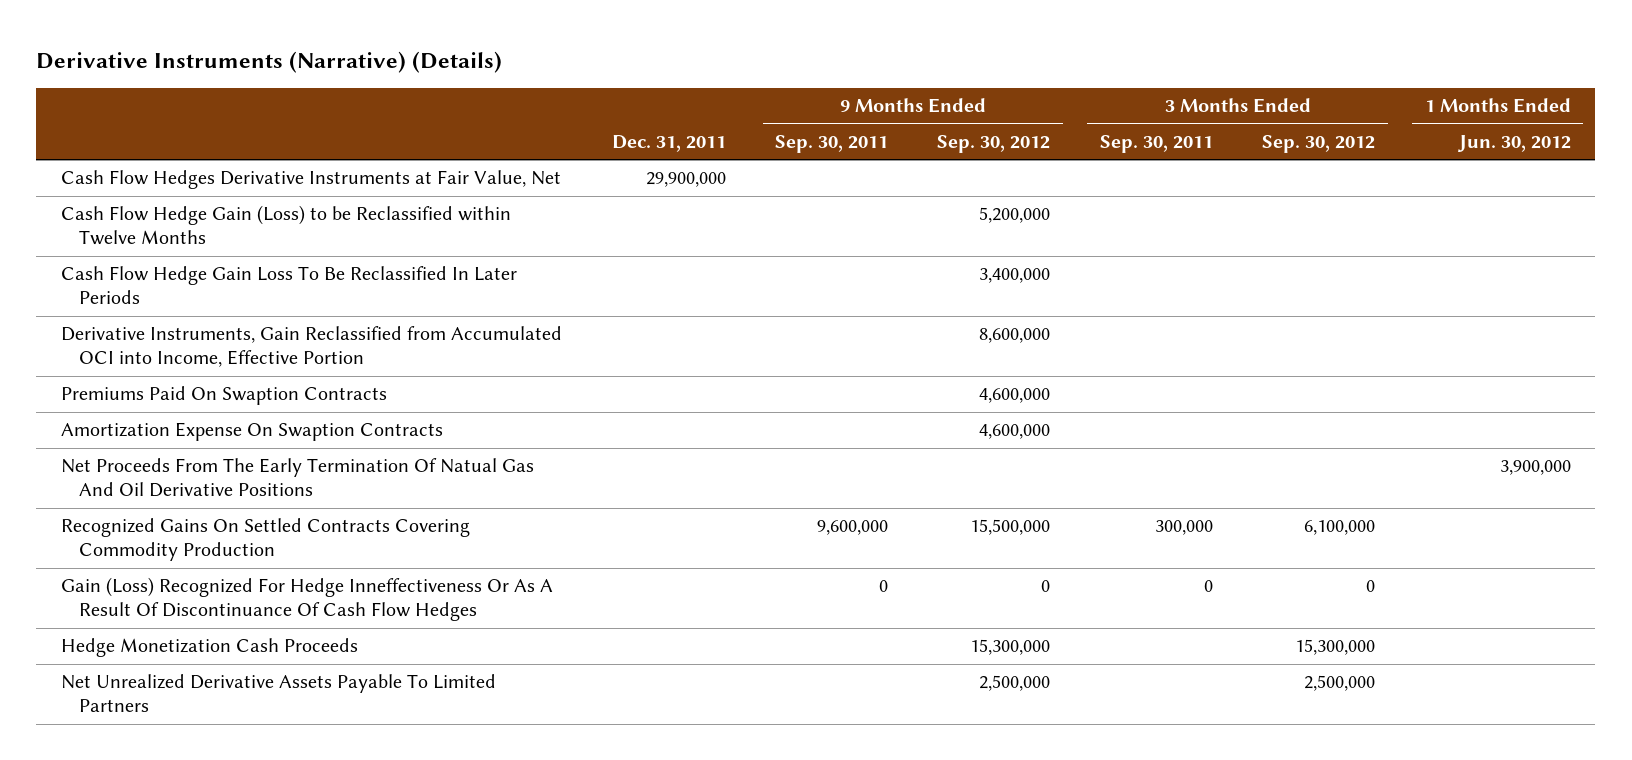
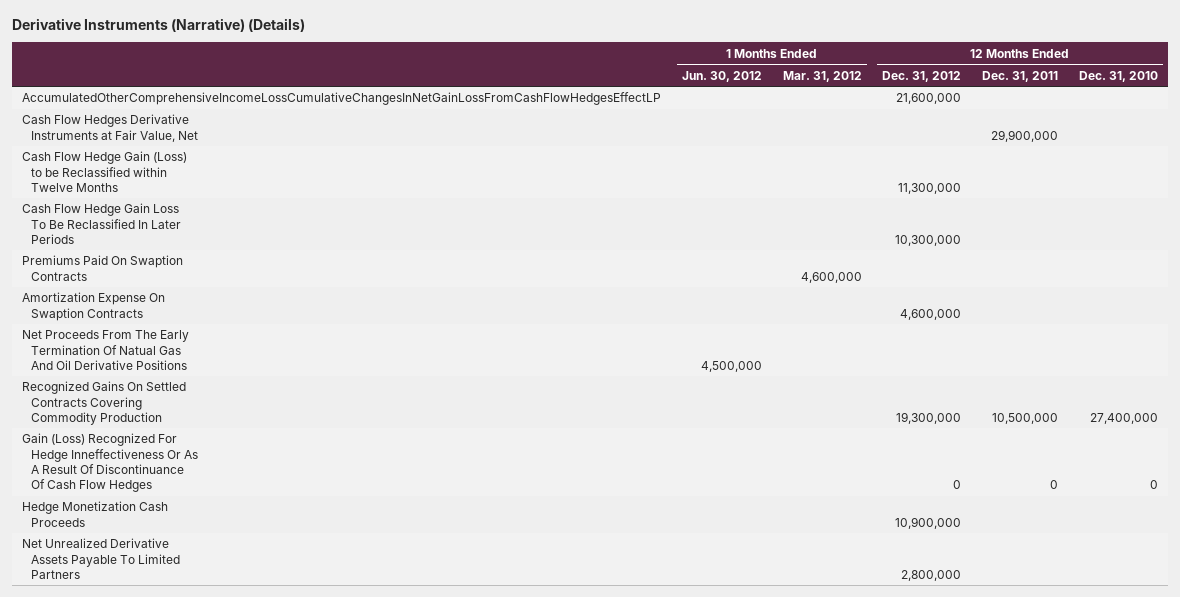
- | Dec. 31, 2011 | 9 Months Ended Sep. 30, 2011 | 9 Months Ended Sep. 30, 2012 | 3 Months Ended Sep. 30, 2011 | 3 Months Ended Sep. 30, 2012 | 1 Months Ended Jun. 30, 2012
+ | 1 Months Ended Jun. 30, 2012 | 1 Months Ended Mar. 31, 2012 | 12 Months Ended Dec. 31, 2012 | 12 Months Ended Dec. 31, 2011 | 12 Months Ended Dec. 31, 2010
+ AccumulatedOtherComprehensiveIncomeLossCumulativeChangesInNetGainLossFromCashFlowHedgesEffectLP | | | 21,600,000 | |
- Derivative Instruments, Gain Reclassified from Accumulated OCI into Income, Effective Portion | | | 8,600,000 | | |
- Net Proceeds From The Early Termination Of Natual Gas And Oil Derivative Positions | | | | | | 3,900,000
+ Net Proceeds From The Early Termination Of Natual Gas And Oil Derivative Positions | 4,500,000 | | | |

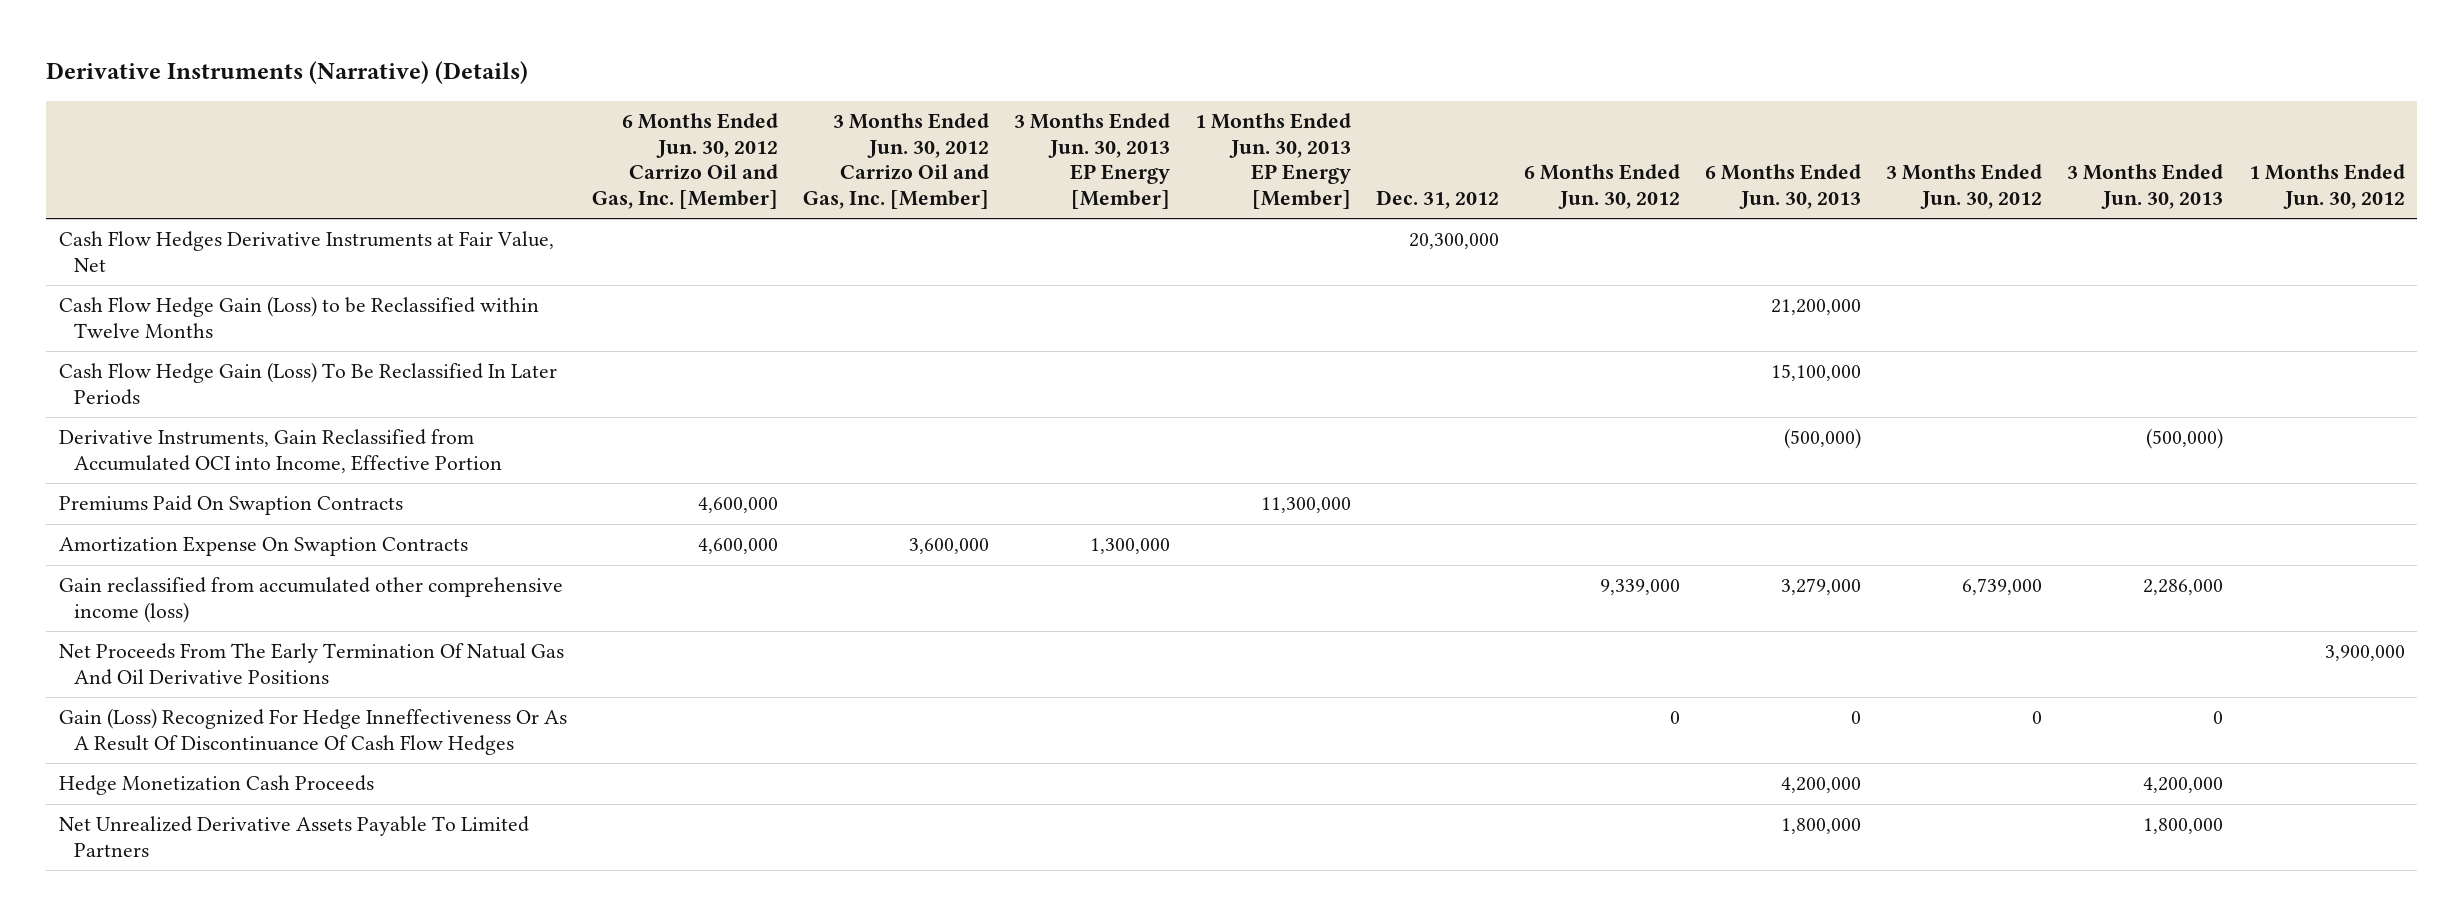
- | 1 Months Ended Jun. 30, 2012 | 1 Months Ended Mar. 31, 2012 | 12 Months Ended Dec. 31, 2012 | 12 Months Ended Dec. 31, 2011 | 12 Months Ended Dec. 31, 2010
+ | 6 Months Ended Jun. 30, 2012 Carrizo Oil and Gas, Inc. [Member] | 3 Months Ended Jun. 30, 2012 Carrizo Oil and Gas, Inc. [Member] | 3 Months Ended Jun. 30, 2013 EP Energy [Member] | 1 Months Ended Jun. 30, 2013 EP Energy [Member] | Dec. 31, 2012 | 6 Months Ended Jun. 30, 2012 | 6 Months Ended Jun. 30, 2013 | 3 Months Ended Jun. 30, 2012 | 3 Months Ended Jun. 30, 2013 | 1 Months Ended Jun. 30, 2012
- AccumulatedOtherComprehensiveIncomeLossCumulativeChangesInNetGainLossFromCashFlowHedgesEffectLP | | | 21,600,000 | |
- Cash Flow Hedge Gain Loss To Be Reclassified In Later Periods | | | 10,300,000 | |
+ Cash Flow Hedge Gain (Loss) To Be Reclassified In Later Periods | | | | | | | 15,100,000 | | |
+ Derivative Instruments, Gain Reclassified from Accumulated OCI into Income, Effective Portion | | | | | | | (500,000) | | (500,000) |
- Net Proceeds From The Early Termination Of Natual Gas And Oil Derivative Positions | 4,500,000 | | | |
- Recognized Gains On Settled Contracts Covering Commodity Production | | | 19,300,000 | 10,500,000 | 27,400,000
+ Gain reclassified from accumulated other comprehensive income (loss) | | | | | | 9,339,000 | 3,279,000 | 6,739,000 | 2,286,000 |
+ Net Proceeds From The Early Termination Of Natual Gas And Oil Derivative Positions | | | | | | | | | | 3,900,000

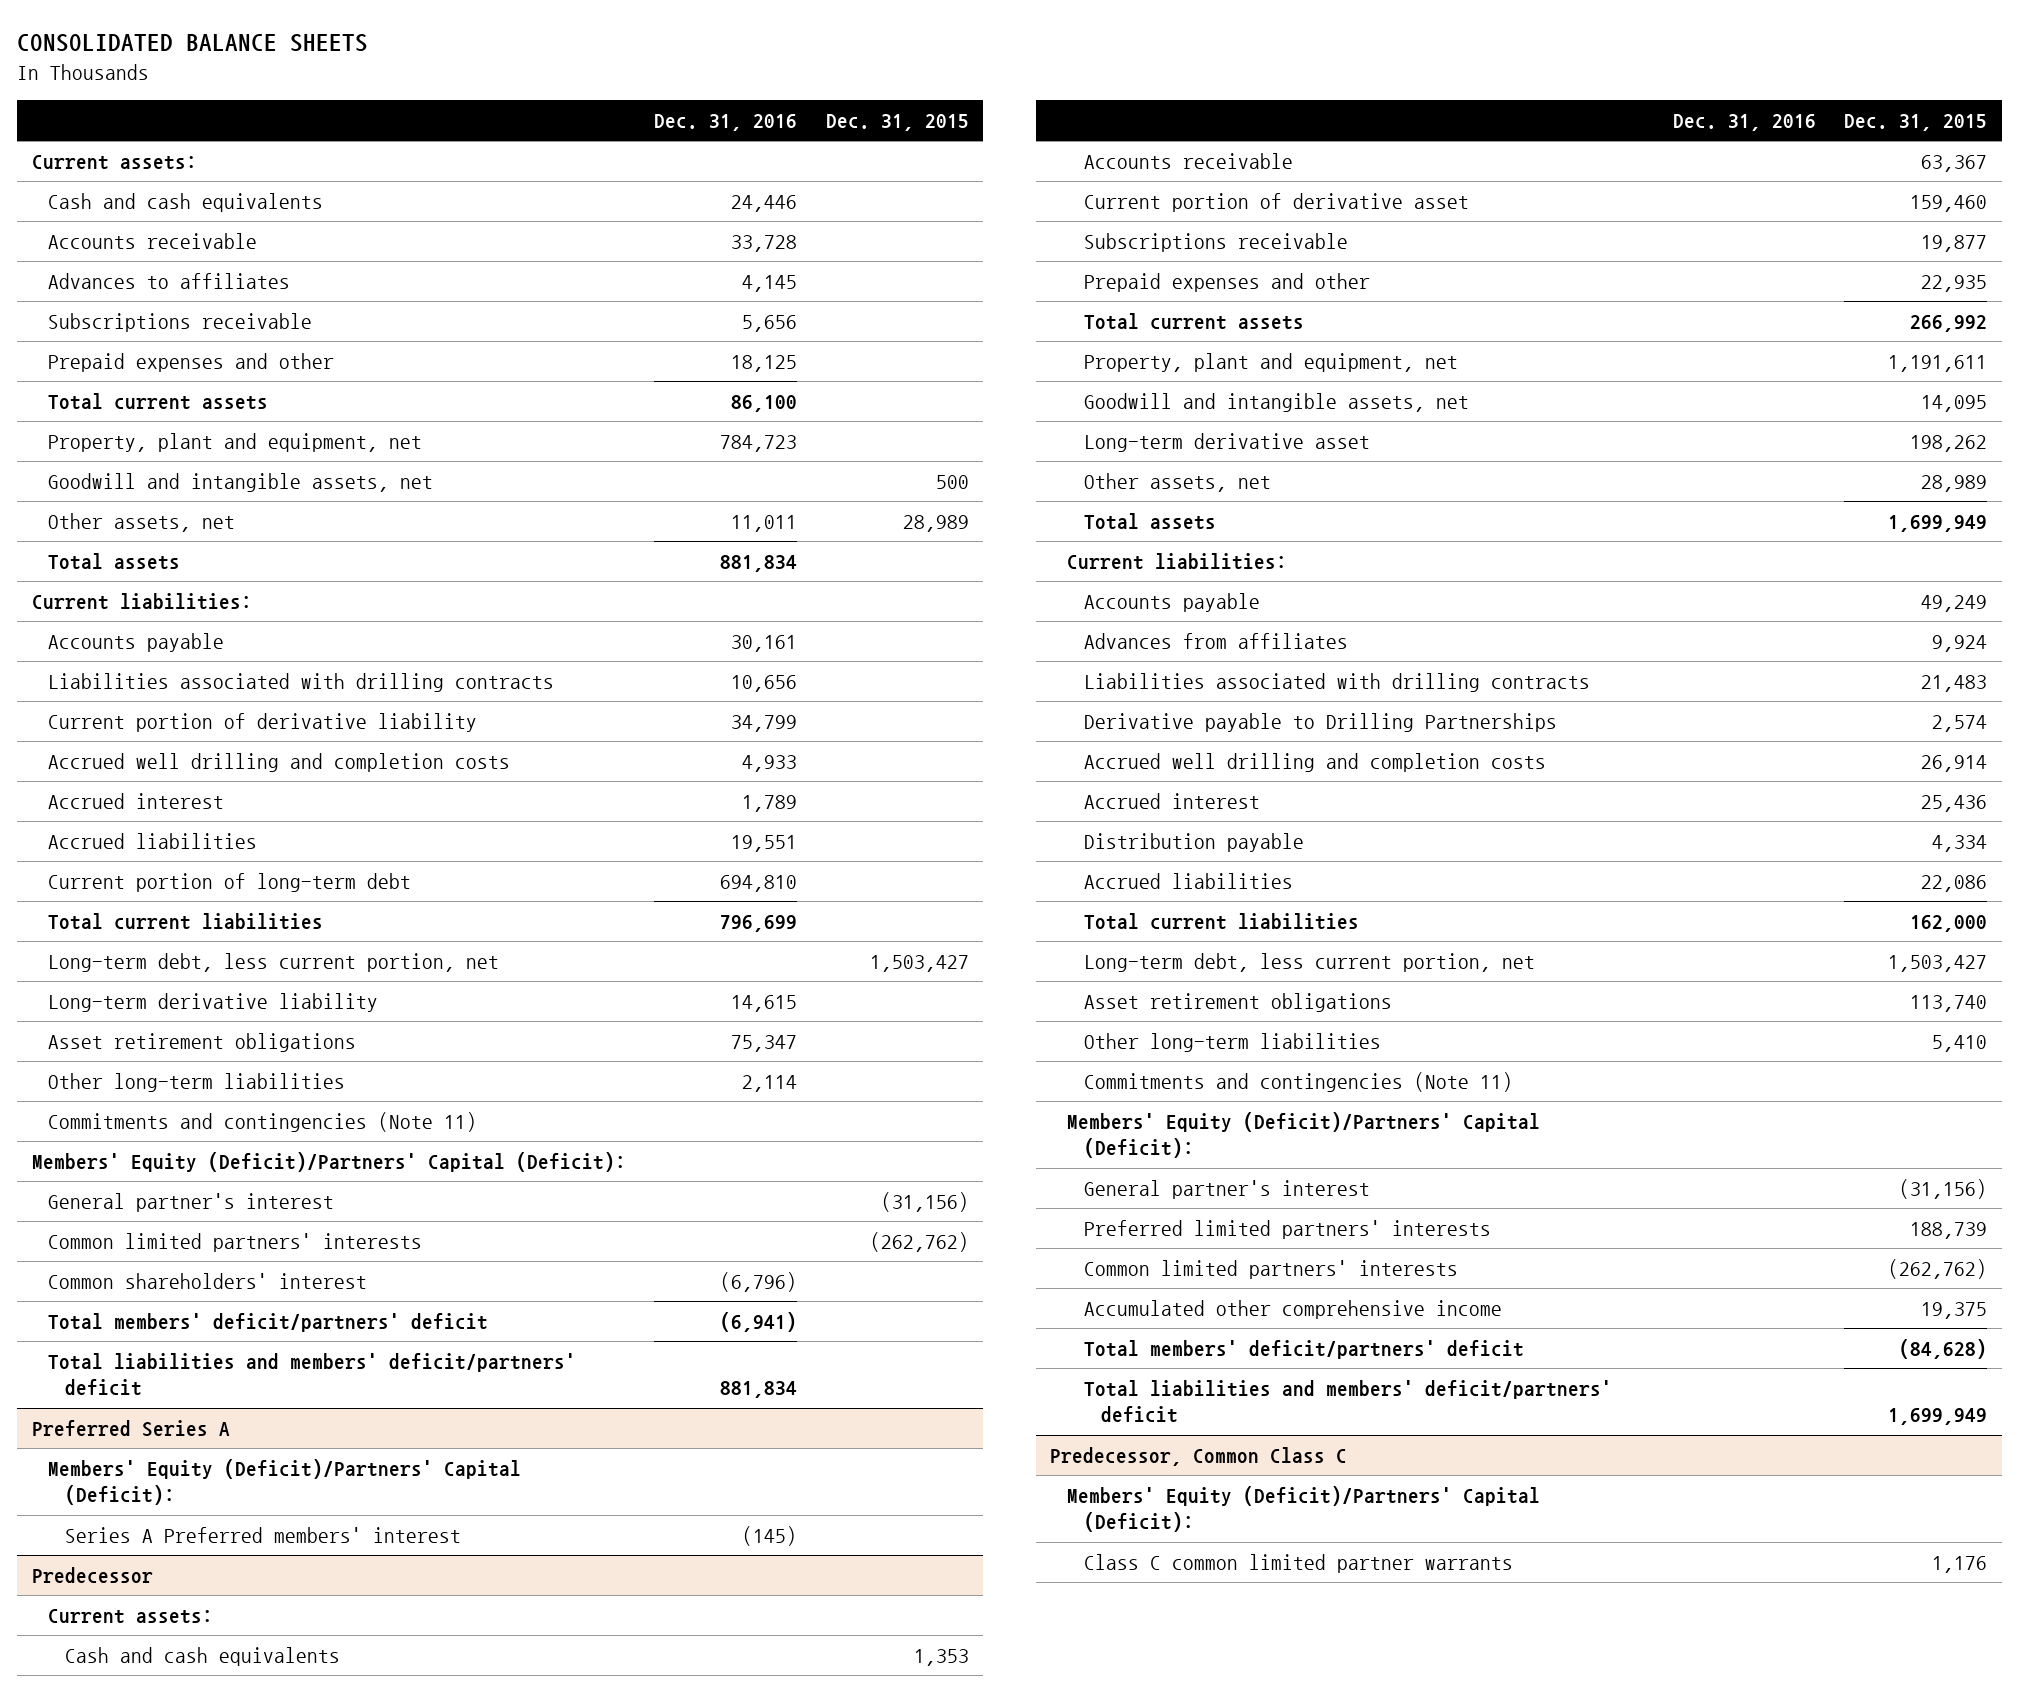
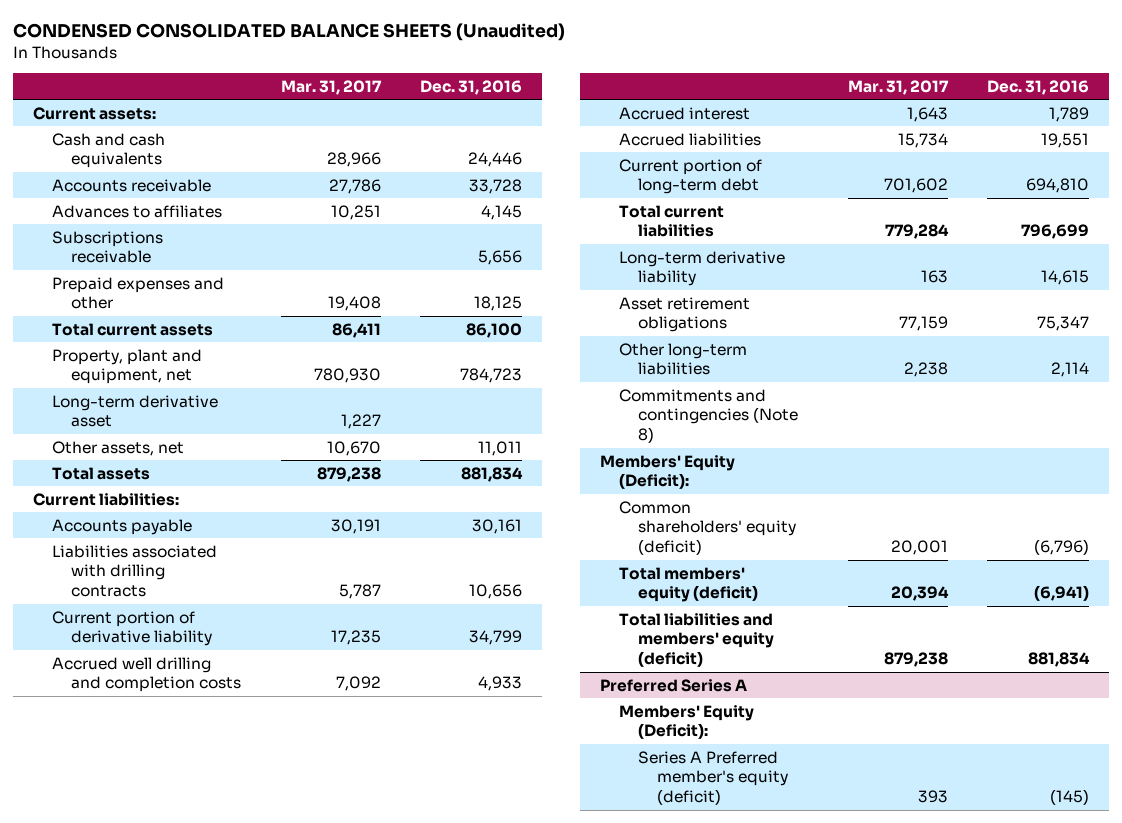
- CONSOLIDATED BALANCE SHEETS
+ CONDENSED CONSOLIDATED BALANCE SHEETS (Unaudited)
- | Dec. 31, 2016 | Dec. 31, 2015
+ | Mar. 31, 2017 | Dec. 31, 2016
- Goodwill and intangible assets, net | | 500
+ Long-term derivative asset | 1,227 |
- Long-term debt, less current portion, net | | 1,503,427
- Commitments and contingencies (Note 11)
- Members' Equity (Deficit)/Partners' Capital (Deficit):
- General partner's interest | | (31,156)
- Common limited partners' interests | | (262,762)
- Common shareholders' interest | (6,796) |
- Total members' deficit/partners' deficit | (6,941) |
- Total liabilities and members' deficit/partners' deficit | 881,834 |
+ Commitments and contingencies (Note 8)
+ Members' Equity (Deficit):
+ Common shareholders' equity (deficit) | 20,001 | (6,796)
+ Total members' equity (deficit) | 20,394 | (6,941)
+ Total liabilities and members' equity (deficit) | 879,238 | 881,834
@ Preferred Series A
- Members' Equity (Deficit)/Partners' Capital (Deficit):
- Series A Preferred members' interest | (145) |
- Predecessor
- Current assets:
- Cash and cash equivalents | | 1,353
- Accounts receivable | | 63,367
- Current portion of derivative asset | | 159,460
- Subscriptions receivable | | 19,877
- Prepaid expenses and other | | 22,935
- Total current assets | | 266,992
- Property, plant and equipment, net | | 1,191,611
- Goodwill and intangible assets, net | | 14,095
- Long-term derivative asset | | 198,262
- Other assets, net | | 28,989
- Total assets | | 1,699,949
- Current liabilities:
- Accounts payable | | 49,249
- Advances from affiliates | | 9,924
- Liabilities associated with drilling contracts | | 21,483
- Derivative payable to Drilling Partnerships | | 2,574
- Accrued well drilling and completion costs | | 26,914
- Accrued interest | | 25,436
- Distribution payable | | 4,334
- Accrued liabilities | | 22,086
- Total current liabilities | | 162,000
- Long-term debt, less current portion, net | | 1,503,427
- Asset retirement obligations | | 113,740
- Other long-term liabilities | | 5,410
- Commitments and contingencies (Note 11)
- Members' Equity (Deficit)/Partners' Capital (Deficit):
- General partner's interest | | (31,156)
- Preferred limited partners' interests | | 188,739
- Common limited partners' interests | | (262,762)
- Accumulated other comprehensive income | | 19,375
- Total members' deficit/partners' deficit | | (84,628)
- Total liabilities and members' deficit/partners' deficit | | 1,699,949
- Predecessor, Common Class C
- Members' Equity (Deficit)/Partners' Capital (Deficit):
- Class C common limited partner warrants | | 1,176
@ Preferred Series A
+ Members' Equity (Deficit):
+ Series A Preferred member's equity (deficit) | 393 | (145)

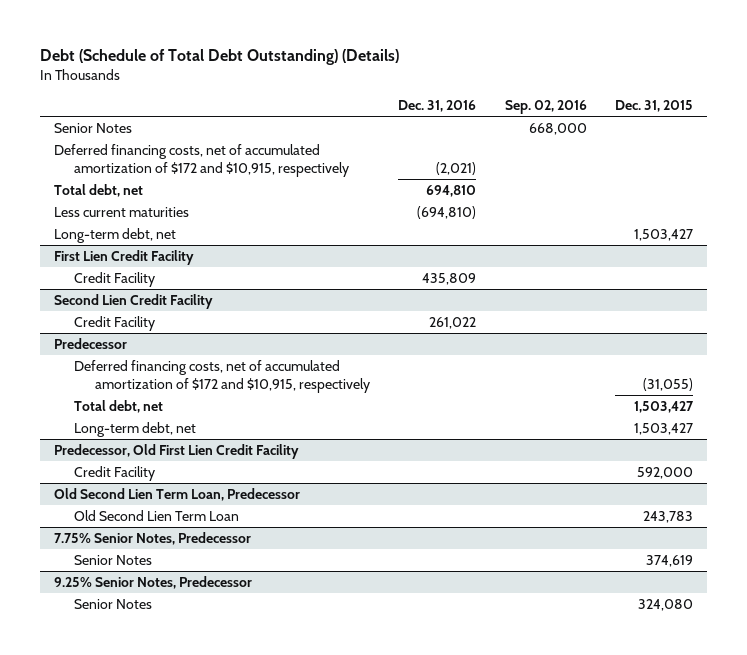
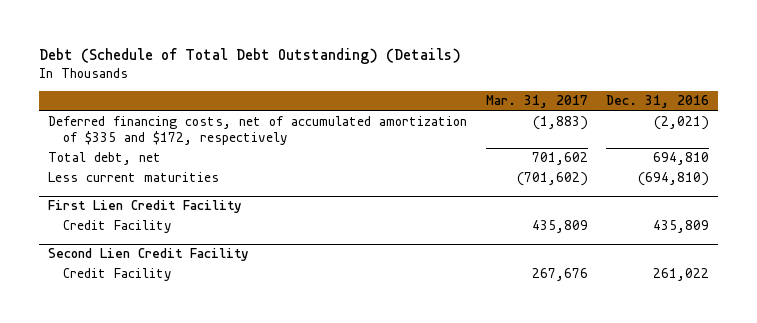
- | Dec. 31, 2016 | Sep. 02, 2016 | Dec. 31, 2015
+ | Mar. 31, 2017 | Dec. 31, 2016
- Senior Notes | | 668,000 |
- Deferred financing costs, net of accumulated amortization of $172 and $10,915, respectively | (2,021) | |
+ Deferred financing costs, net of accumulated amortization of $335 and $172, respectively | (1,883) | (2,021)
- Long-term debt, net | | | 1,503,427
- Predecessor
- Deferred financing costs, net of accumulated amortization of $172 and $10,915, respectively | | | (31,055)
- Total debt, net | | | 1,503,427
- Long-term debt, net | | | 1,503,427
- Predecessor, Old First Lien Credit Facility
- Credit Facility | | | 592,000
- Old Second Lien Term Loan, Predecessor
- Old Second Lien Term Loan | | | 243,783
- 7.75% Senior Notes, Predecessor
- Senior Notes | | | 374,619
- 9.25% Senior Notes, Predecessor
- Senior Notes | | | 324,080

